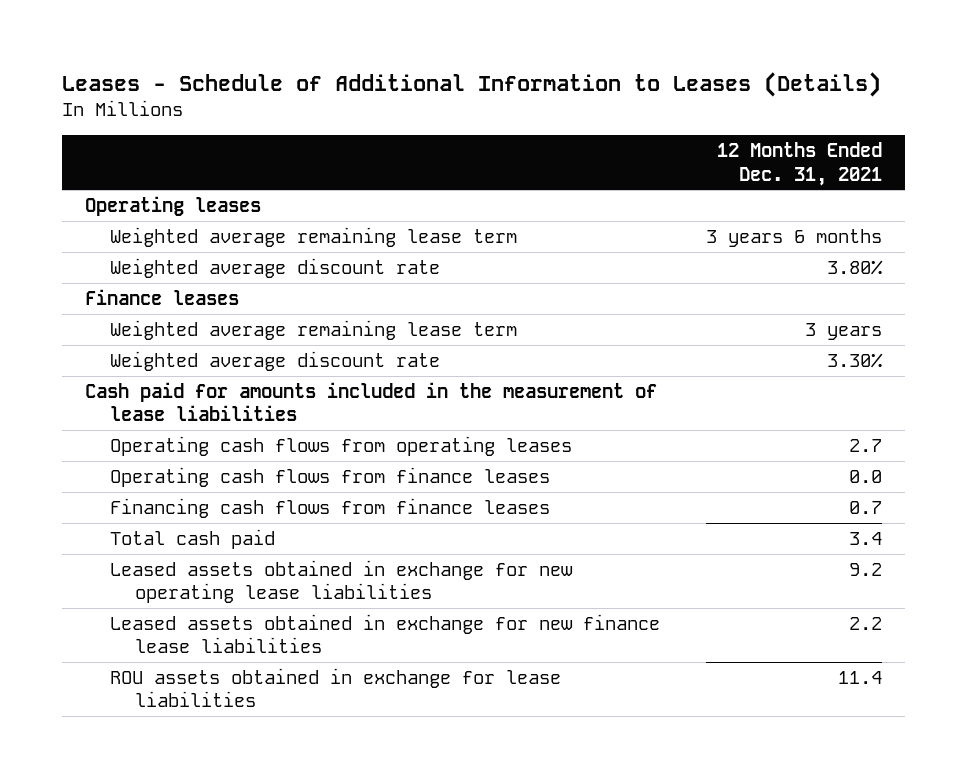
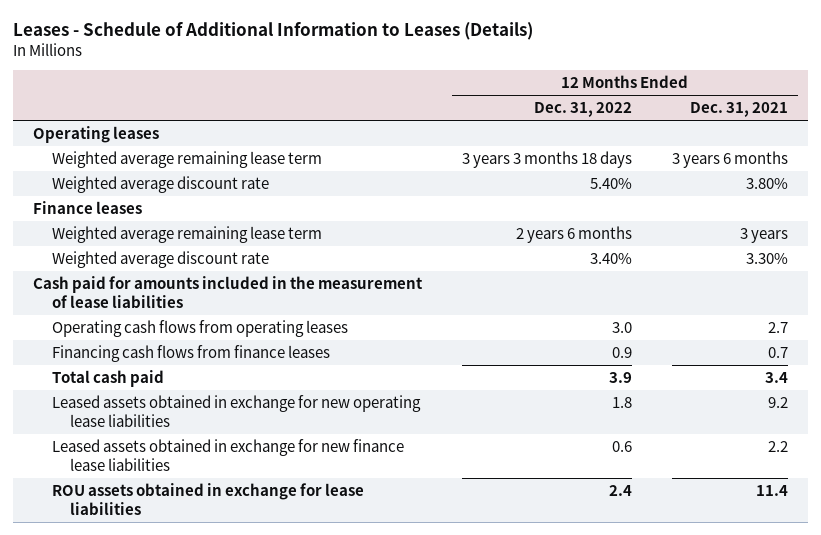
- | 12 Months Ended Dec. 31, 2021
+ | 12 Months Ended Dec. 31, 2022 | 12 Months Ended Dec. 31, 2021
- Operating cash flows from finance leases | 0.0

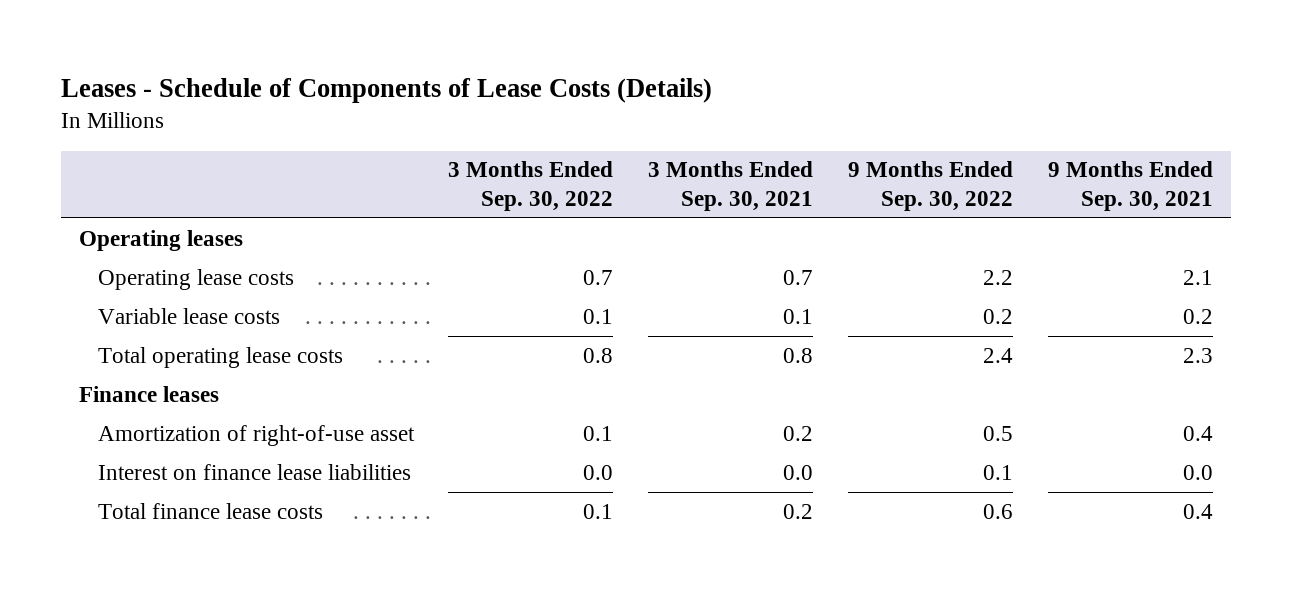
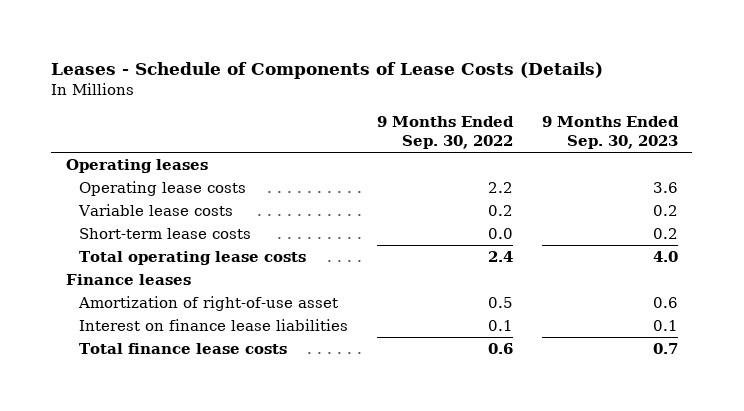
- | 3 Months Ended Sep. 30, 2022 | 3 Months Ended Sep. 30, 2021 | 9 Months Ended Sep. 30, 2022 | 9 Months Ended Sep. 30, 2021
+ | 9 Months Ended Sep. 30, 2022 | 9 Months Ended Sep. 30, 2023
+ Short-term lease costs | 0.0 | 0.2

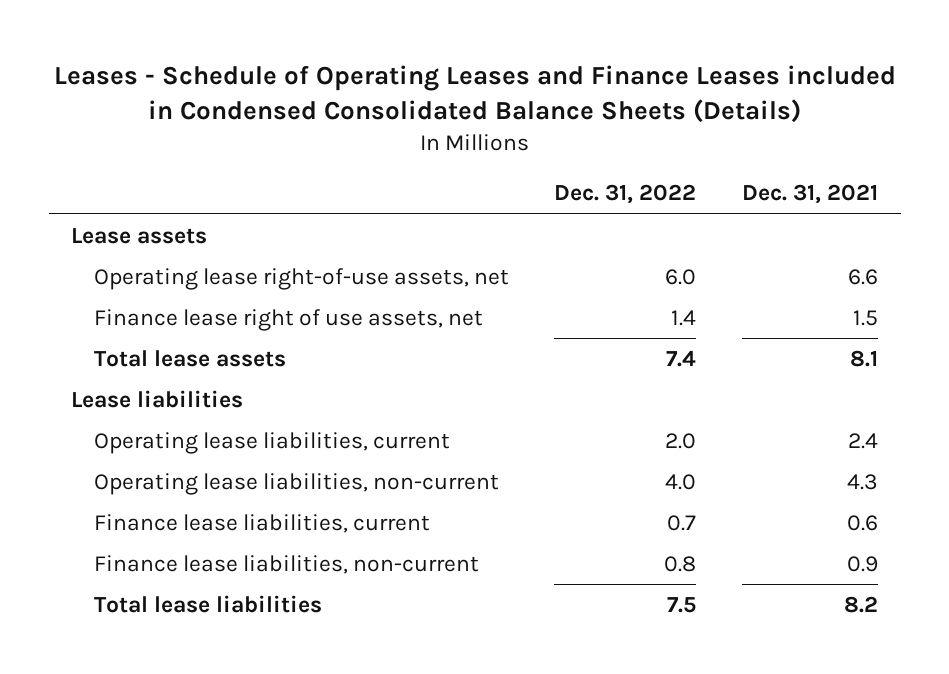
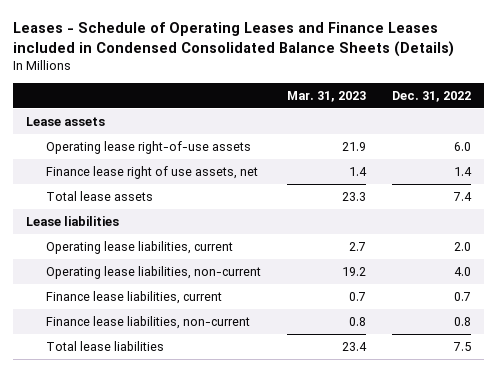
- | Dec. 31, 2022 | Dec. 31, 2021
+ | Mar. 31, 2023 | Dec. 31, 2022
- Operating lease right-of-use assets, net | 6.0 | 6.6
+ Operating lease right-of-use assets | 21.9 | 6.0

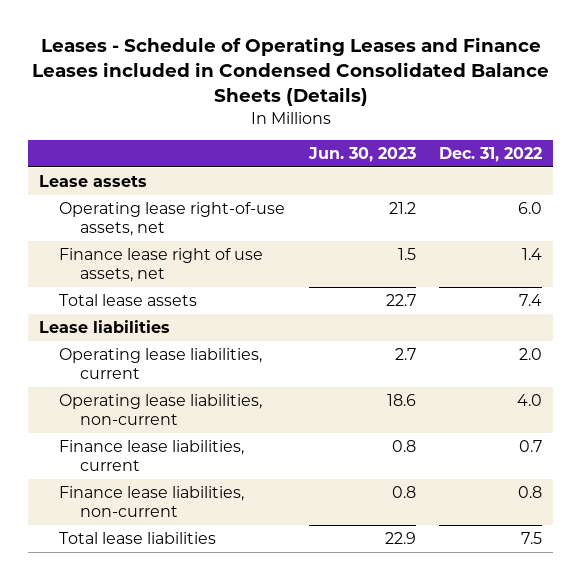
- | Mar. 31, 2023 | Dec. 31, 2022
+ | Jun. 30, 2023 | Dec. 31, 2022
- Operating lease right-of-use assets | 21.9 | 6.0
+ Operating lease right-of-use assets, net | 21.2 | 6.0

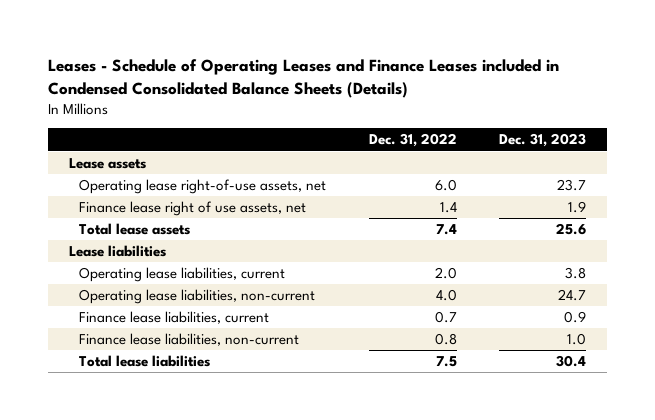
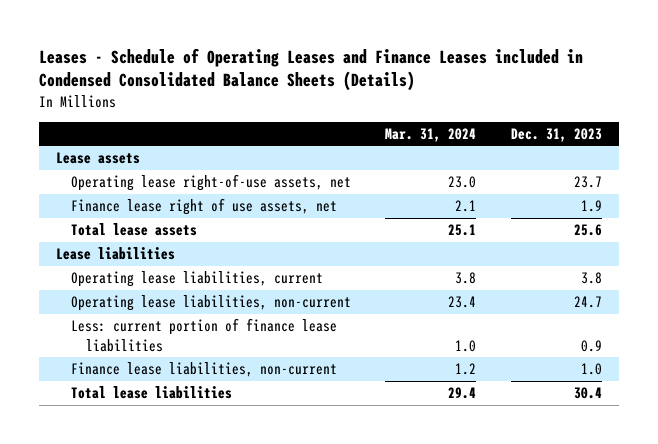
- | Dec. 31, 2022 | Dec. 31, 2023
+ | Mar. 31, 2024 | Dec. 31, 2023
- Finance lease liabilities, current | 0.7 | 0.9
+ Less: current portion of finance lease liabilities | 1.0 | 0.9

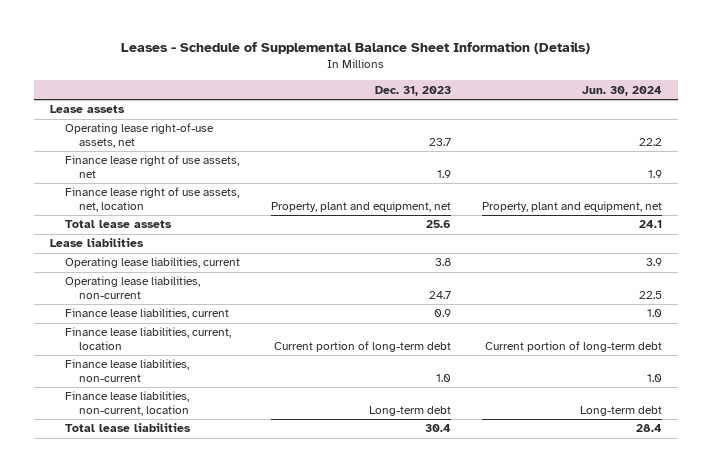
- Leases - Schedule of Operating Leases and Finance Leases included in Condensed Consolidated Balance Sheets (Details)
+ Leases - Schedule of Supplemental Balance Sheet Information (Details)
- | Mar. 31, 2024 | Dec. 31, 2023
+ | Dec. 31, 2023 | Jun. 30, 2024
+ Finance lease right of use assets, net, location | Property, plant and equipment, net | Property, plant and equipment, net
- Less: current portion of finance lease liabilities | 1.0 | 0.9
+ Finance lease liabilities, current | 0.9 | 1.0
+ Finance lease liabilities, current, location | Current portion of long-term debt | Current portion of long-term debt
+ Finance lease liabilities, non-current, location | Long-term debt | Long-term debt

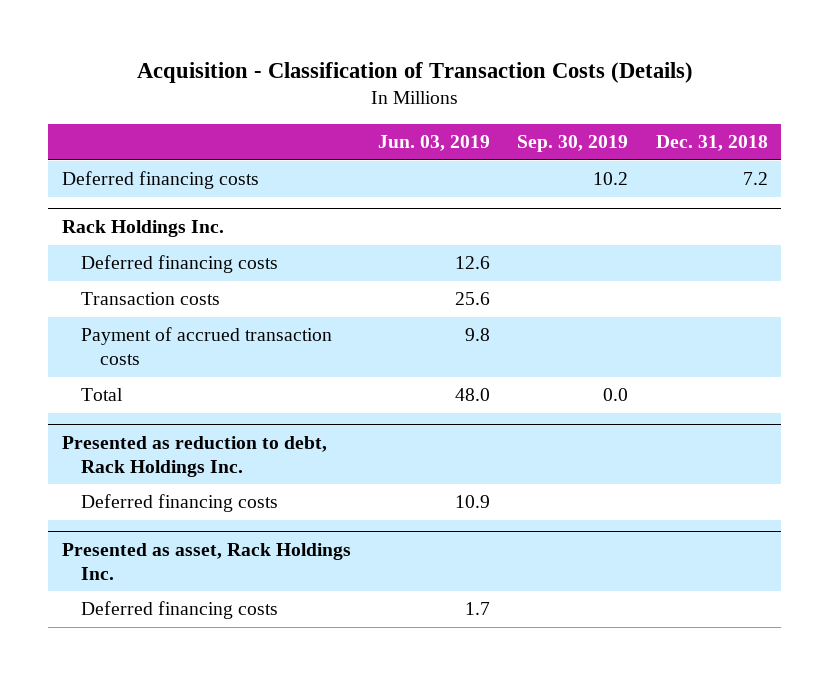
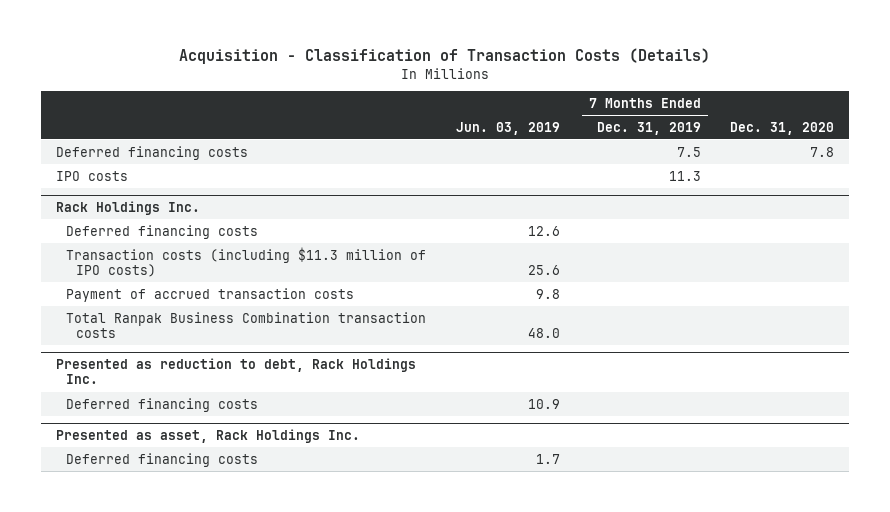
- | Jun. 03, 2019 | Sep. 30, 2019 | Dec. 31, 2018
+ | Jun. 03, 2019 | 7 Months Ended Dec. 31, 2019 | Dec. 31, 2020
+ IPO costs | | 11.3 |
@ Rack Holdings Inc.
- Transaction costs | 25.6 | |
+ Transaction costs (including $11.3 million of IPO costs) | 25.6 | |
- Total | 48.0 | 0.0 |
+ Total Ranpak Business Combination transaction costs | 48.0 | |

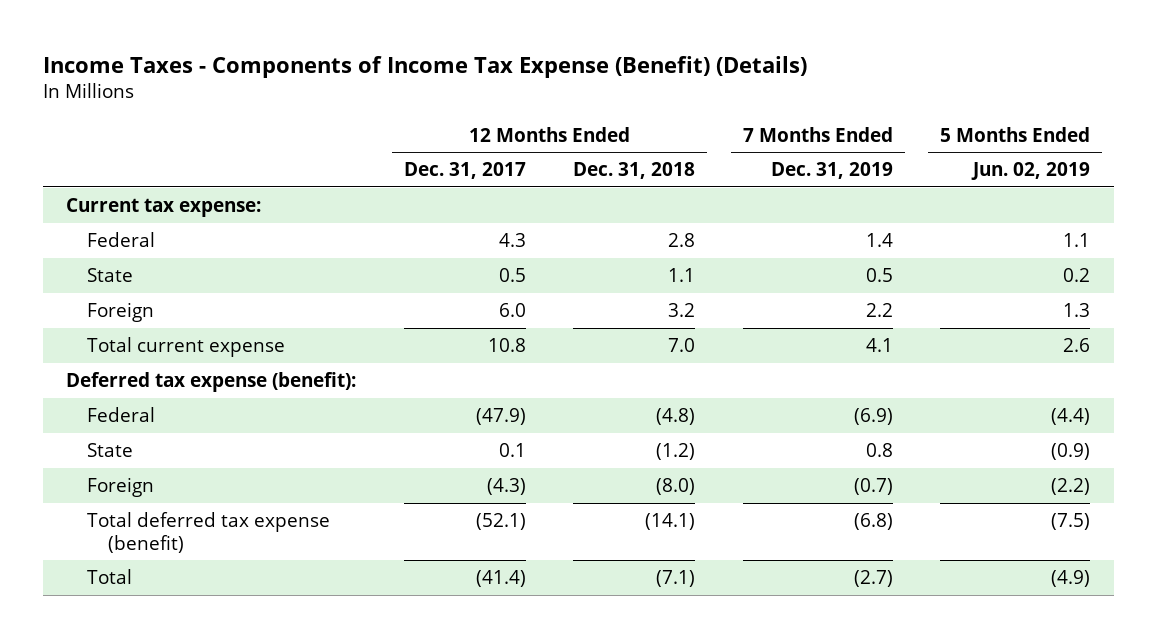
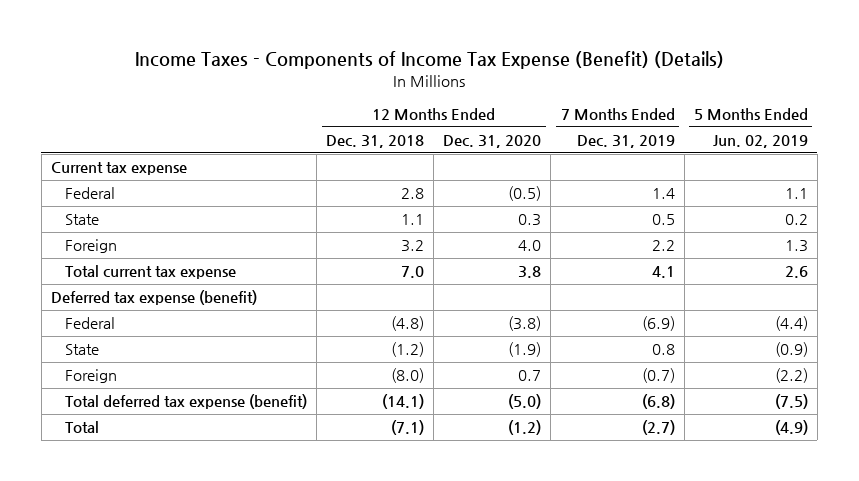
- | 12 Months Ended Dec. 31, 2017 | 12 Months Ended Dec. 31, 2018 | 7 Months Ended Dec. 31, 2019 | 5 Months Ended Jun. 02, 2019
+ | 12 Months Ended Dec. 31, 2018 | 12 Months Ended Dec. 31, 2020 | 7 Months Ended Dec. 31, 2019 | 5 Months Ended Jun. 02, 2019
- Current tax expense:
+ Current tax expense
- Total current expense | 10.8 | 7.0 | 4.1 | 2.6
- Deferred tax expense (benefit):
+ Total current tax expense | 7.0 | 3.8 | 4.1 | 2.6
+ Deferred tax expense (benefit)

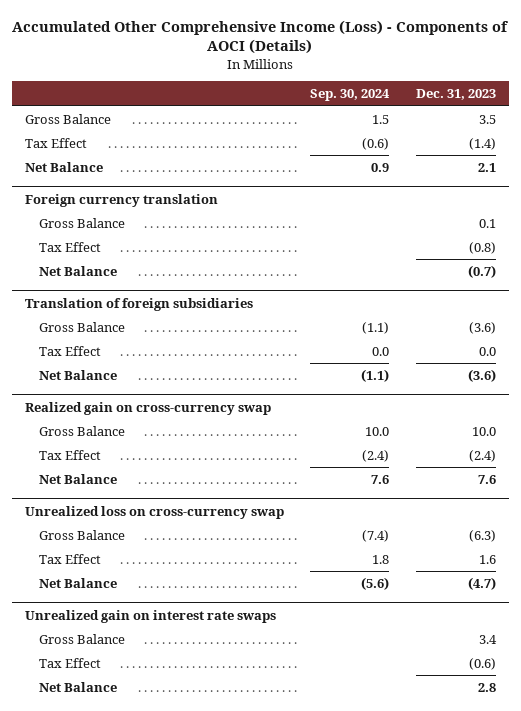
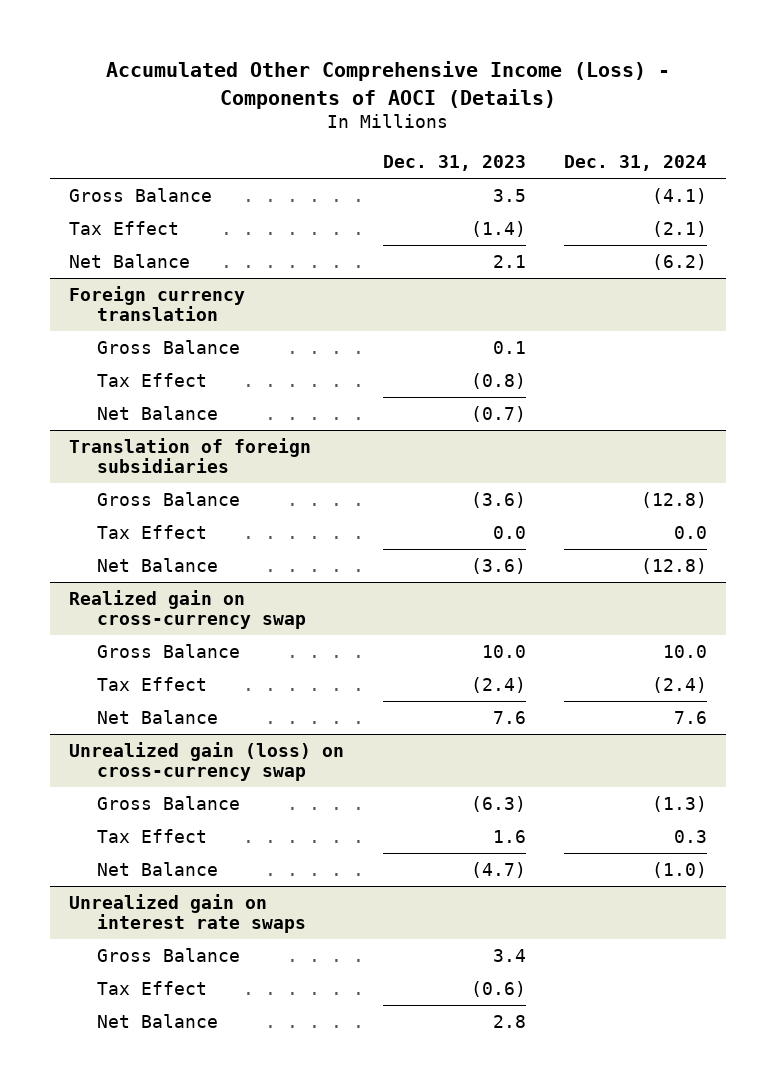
- | Sep. 30, 2024 | Dec. 31, 2023
+ | Dec. 31, 2023 | Dec. 31, 2024
- Unrealized loss on cross-currency swap
+ Unrealized gain (loss) on cross-currency swap

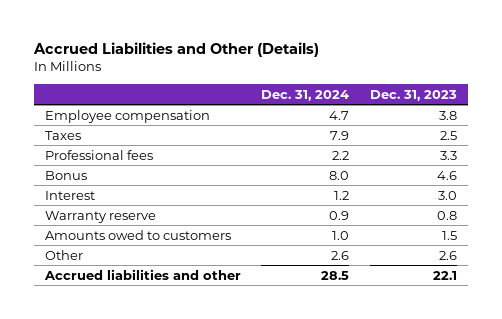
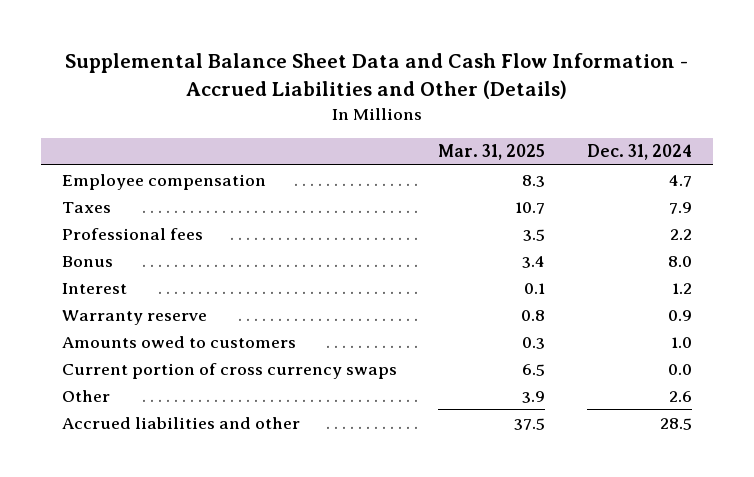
- Accrued Liabilities and Other (Details)
+ Supplemental Balance Sheet Data and Cash Flow Information - Accrued Liabilities and Other (Details)
- | Dec. 31, 2024 | Dec. 31, 2023
+ | Mar. 31, 2025 | Dec. 31, 2024
+ Current portion of cross currency swaps | 6.5 | 0.0

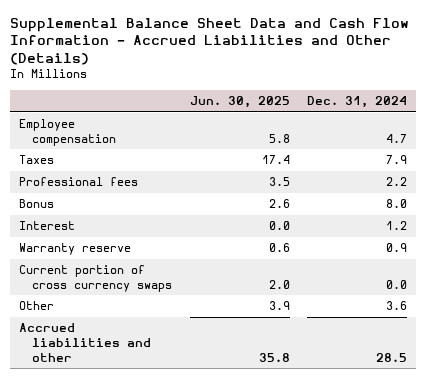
- | Mar. 31, 2025 | Dec. 31, 2024
+ | Jun. 30, 2025 | Dec. 31, 2024
- Amounts owed to customers | 0.3 | 1.0
- Other | 3.9 | 2.6
+ Other | 3.9 | 3.6

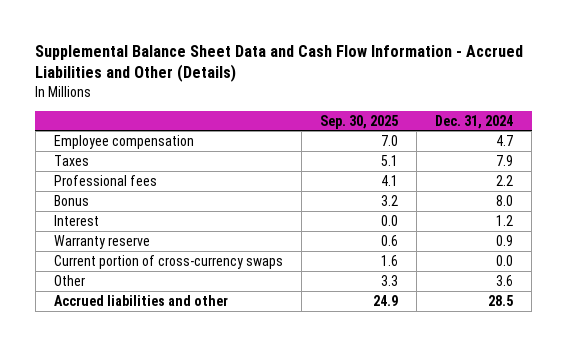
- | Jun. 30, 2025 | Dec. 31, 2024
+ | Sep. 30, 2025 | Dec. 31, 2024
- Current portion of cross currency swaps | 2.0 | 0.0
+ Current portion of cross-currency swaps | 1.6 | 0.0

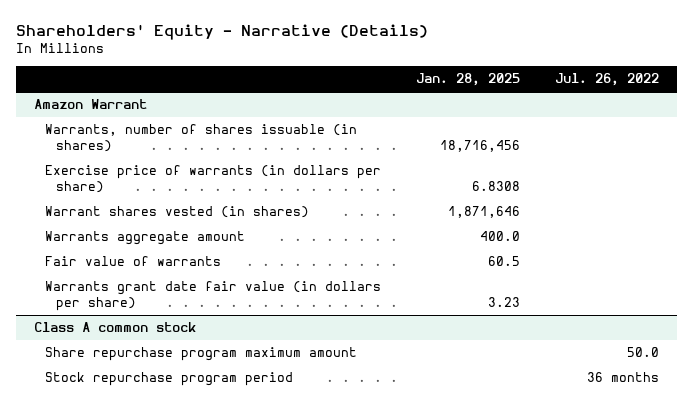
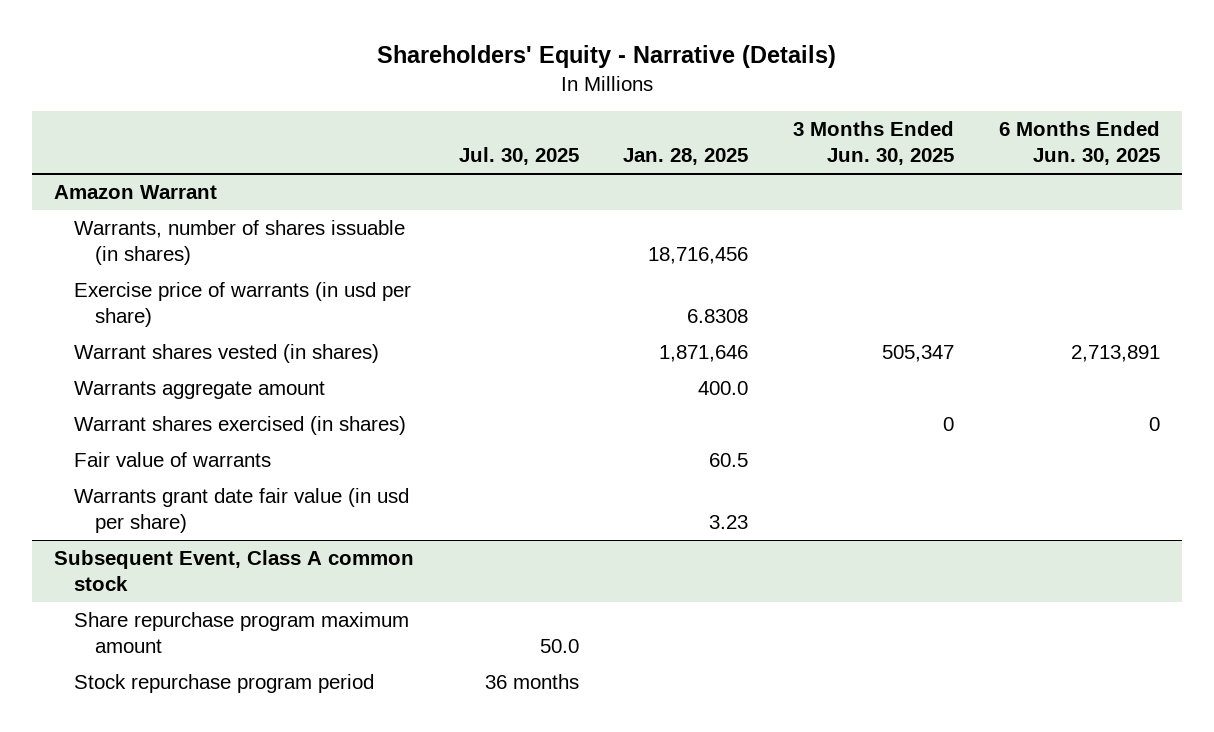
- | Jan. 28, 2025 | Jul. 26, 2022
+ | Jul. 30, 2025 | Jan. 28, 2025 | 3 Months Ended Jun. 30, 2025 | 6 Months Ended Jun. 30, 2025
@ Amazon Warrant
- Exercise price of warrants (in dollars per share) | 6.8308 |
+ Exercise price of warrants (in usd per share) | | 6.8308 | |
+ Warrant shares exercised (in shares) | | | 0 | 0
- Warrants grant date fair value (in dollars per share) | 3.23 |
- Class A common stock
@ Amazon Warrant
+ Warrants grant date fair value (in usd per share) | | 3.23 | |
+ Subsequent Event, Class A common stock

